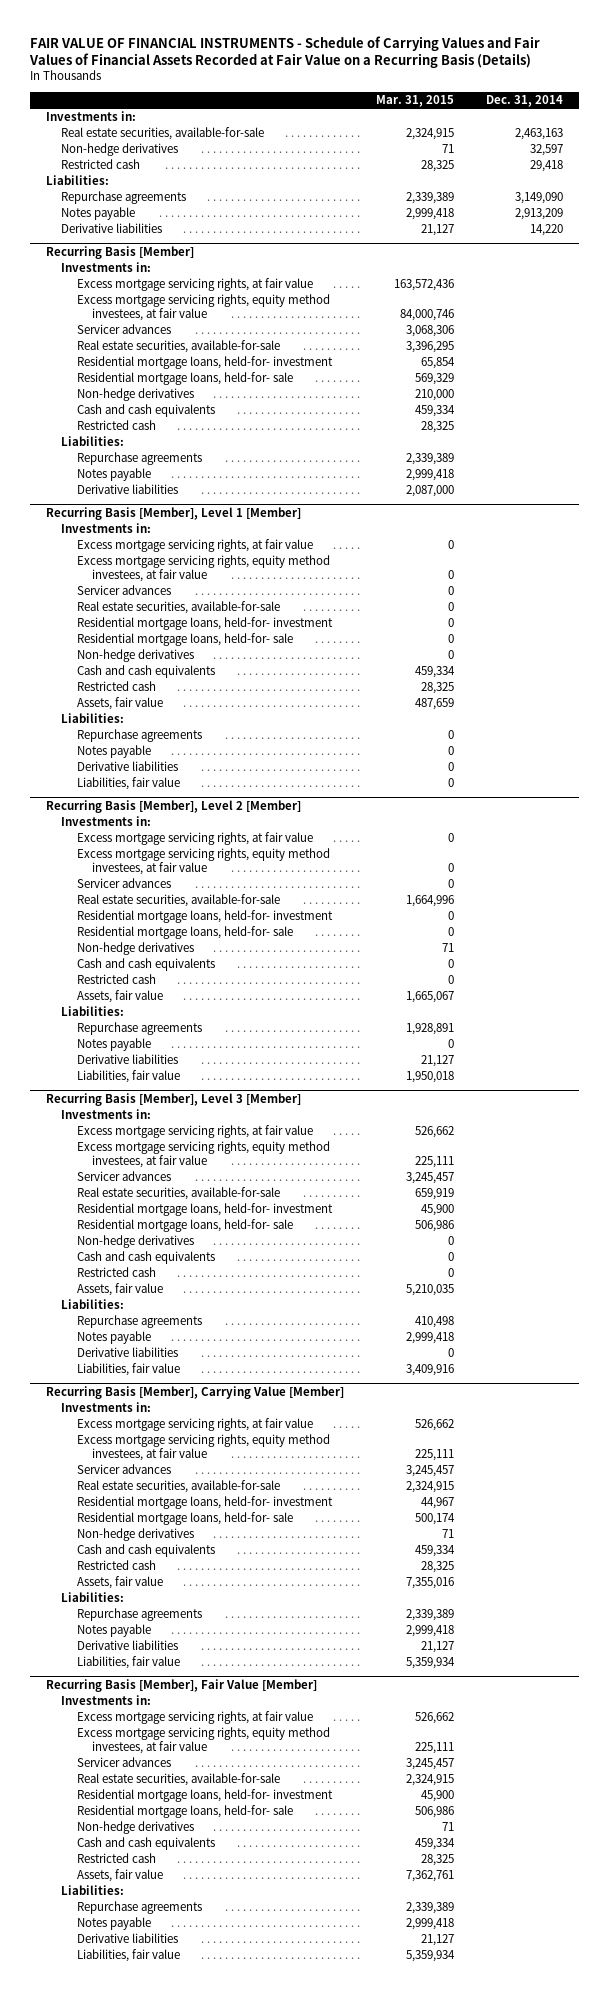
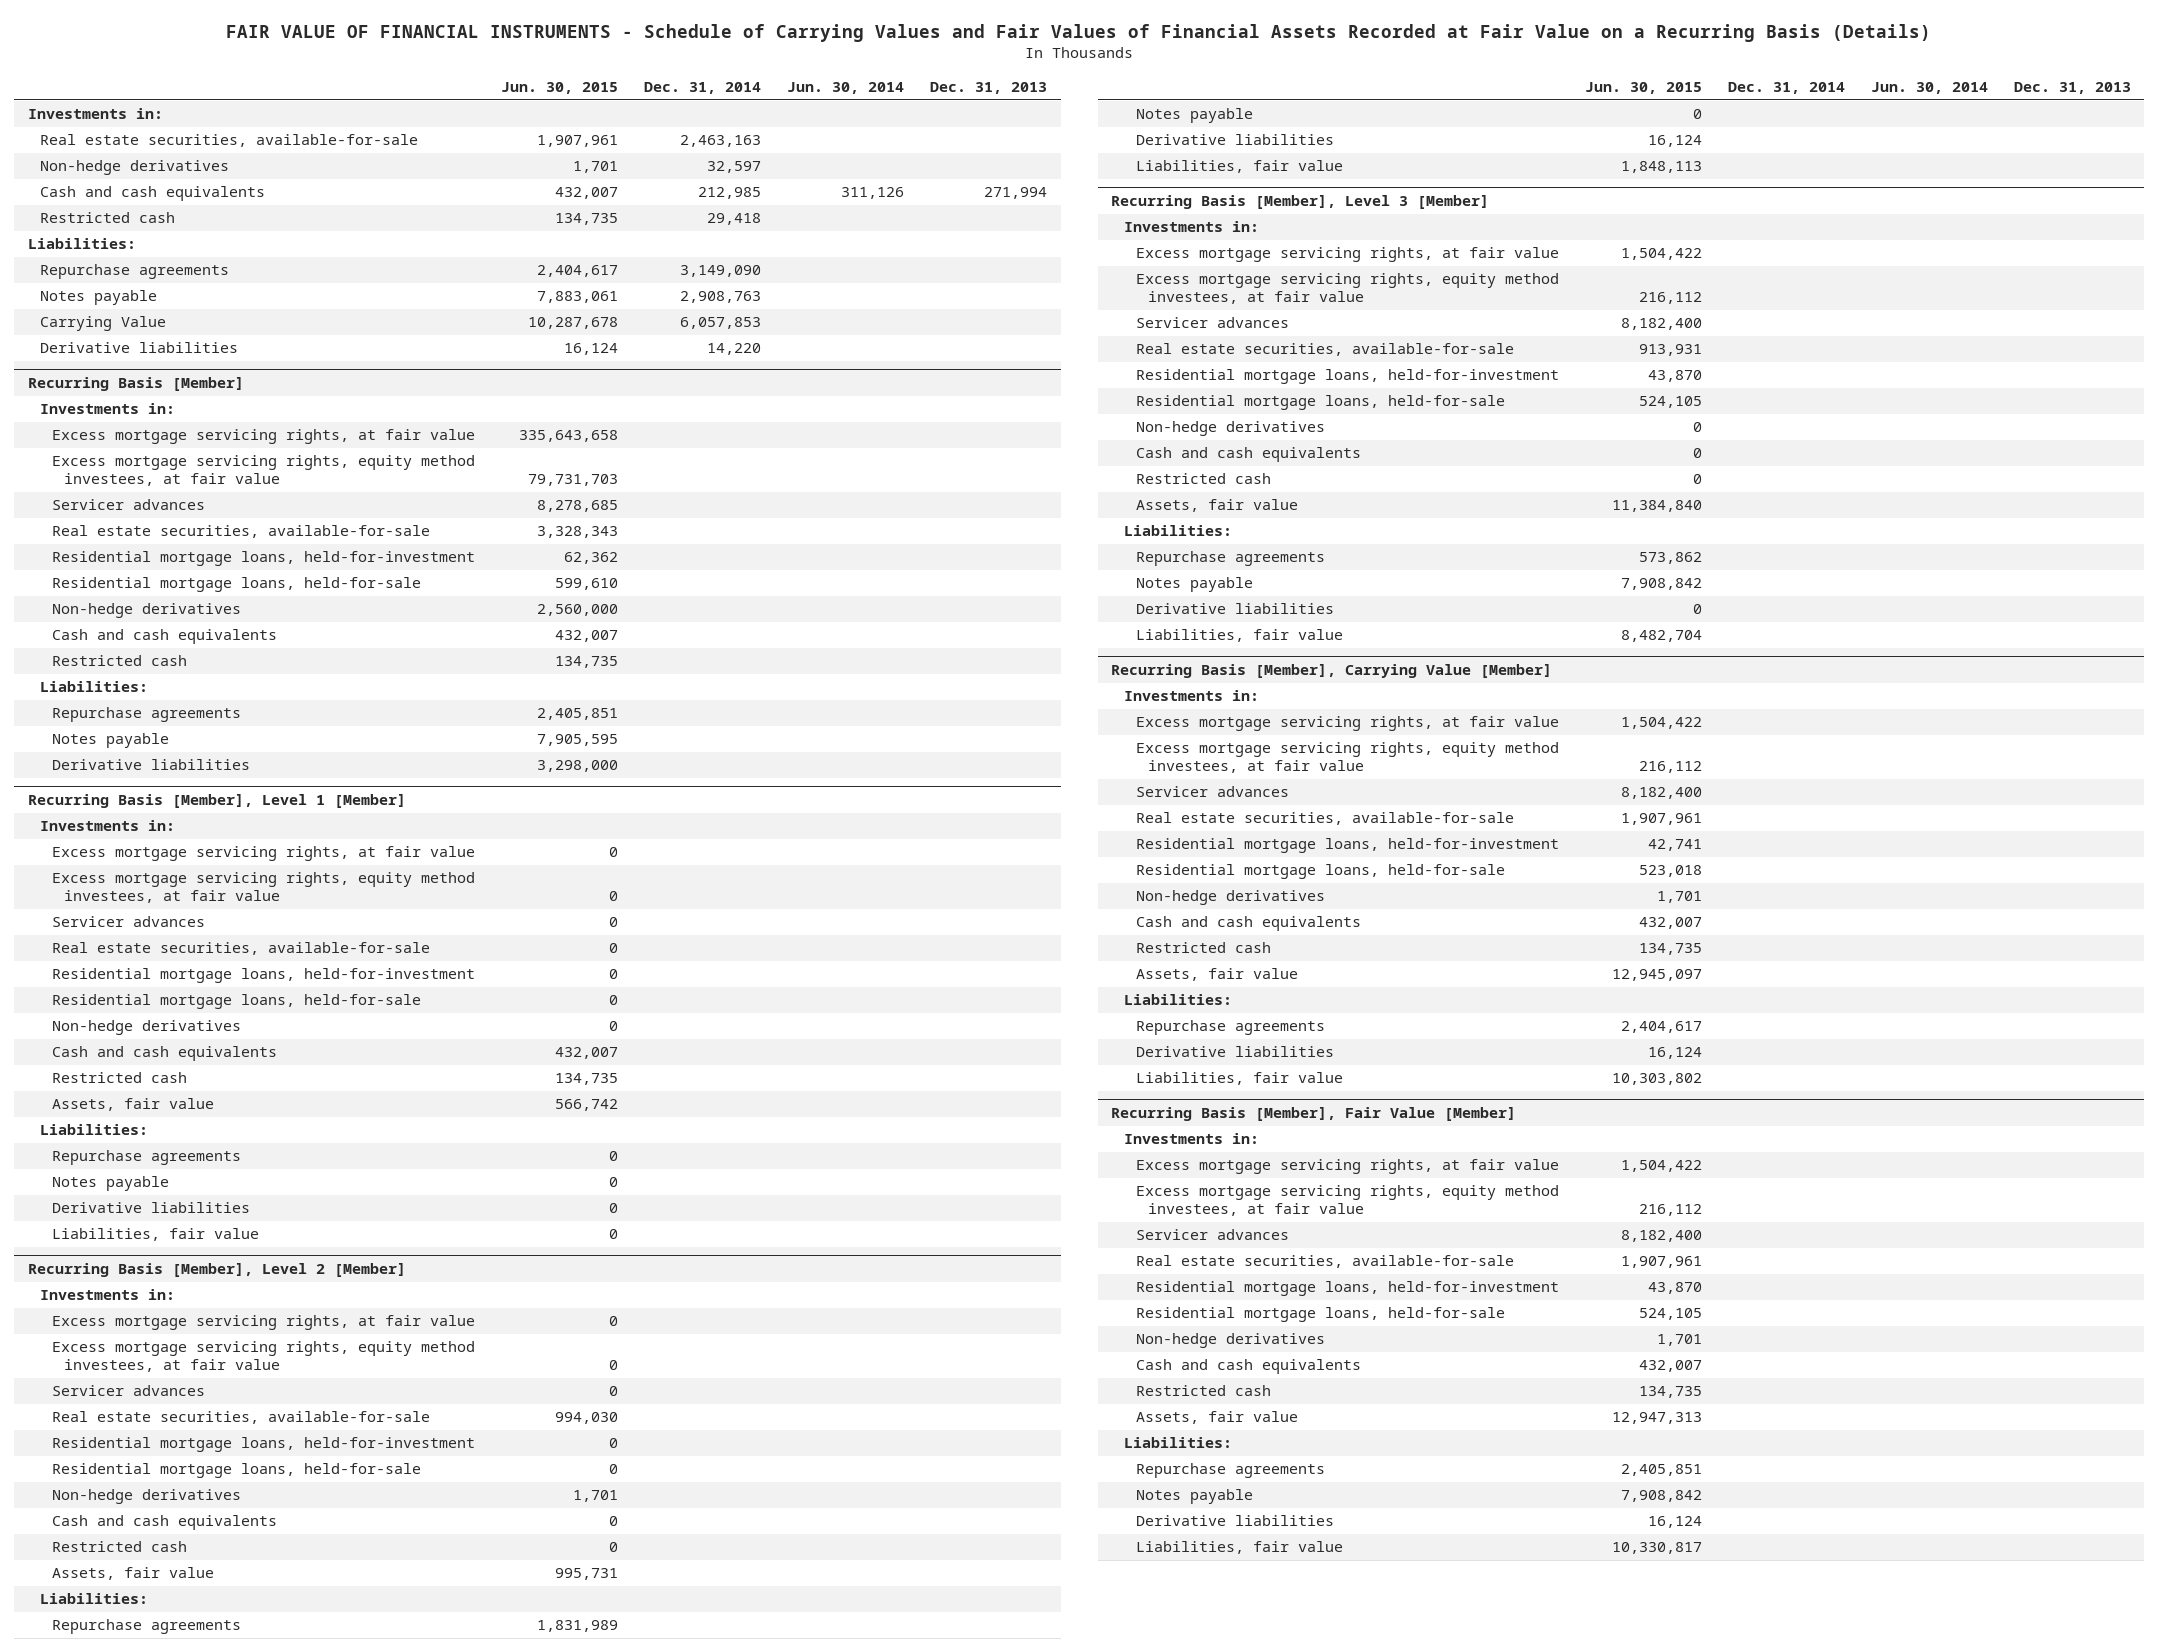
- | Mar. 31, 2015 | Dec. 31, 2014
+ | Jun. 30, 2015 | Dec. 31, 2014 | Jun. 30, 2014 | Dec. 31, 2013
+ Cash and cash equivalents | 432,007 | 212,985 | 311,126 | 271,994
- Notes payable | 2,999,418 | 2,913,209
+ Notes payable | 7,883,061 | 2,908,763 | |
+ Carrying Value | 10,287,678 | 6,057,853 | |
@ Recurring Basis [Member]
- Residential mortgage loans, held-for- investment | 65,854 |
- Residential mortgage loans, held-for- sale | 569,329 |
+ Residential mortgage loans, held-for-investment | 62,362 | | |
+ Residential mortgage loans, held-for-sale | 599,610 | | |
@ Recurring Basis [Member], Level 1 [Member]
- Residential mortgage loans, held-for- investment | 0 |
- Residential mortgage loans, held-for- sale | 0 |
+ Residential mortgage loans, held-for-investment | 0 | | |
+ Residential mortgage loans, held-for-sale | 0 | | |
@ Recurring Basis [Member], Level 2 [Member]
- Residential mortgage loans, held-for- investment | 0 |
- Residential mortgage loans, held-for- sale | 0 |
+ Residential mortgage loans, held-for-investment | 0 | | |
+ Residential mortgage loans, held-for-sale | 0 | | |
@ Recurring Basis [Member], Level 3 [Member]
- Residential mortgage loans, held-for- investment | 45,900 |
- Residential mortgage loans, held-for- sale | 506,986 |
+ Residential mortgage loans, held-for-investment | 43,870 | | |
+ Residential mortgage loans, held-for-sale | 524,105 | | |
@ Recurring Basis [Member], Carrying Value [Member]
- Residential mortgage loans, held-for- investment | 44,967 |
- Residential mortgage loans, held-for- sale | 500,174 |
+ Residential mortgage loans, held-for-investment | 42,741 | | |
+ Residential mortgage loans, held-for-sale | 523,018 | | |
- Notes payable | 2,999,418 |
@ Recurring Basis [Member], Fair Value [Member]
- Residential mortgage loans, held-for- investment | 45,900 |
- Residential mortgage loans, held-for- sale | 506,986 |
+ Residential mortgage loans, held-for-investment | 43,870 | | |
+ Residential mortgage loans, held-for-sale | 524,105 | | |

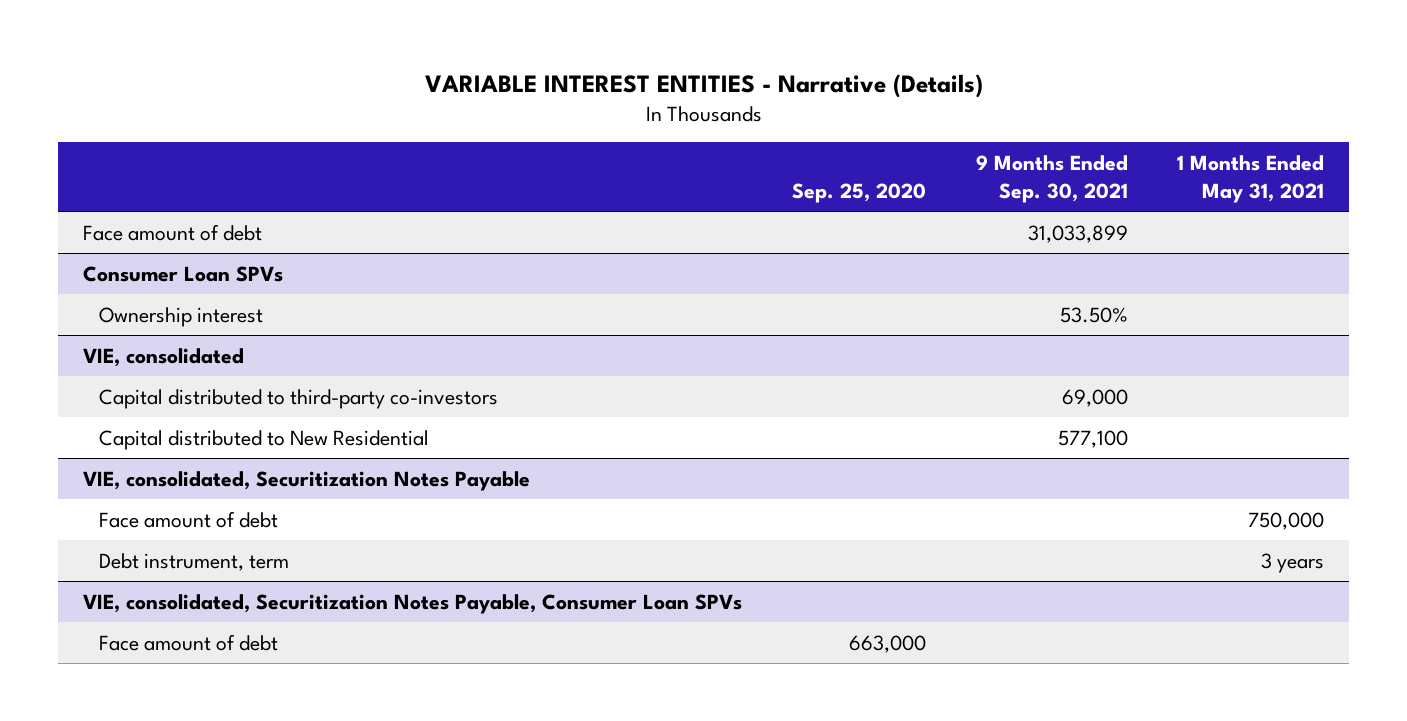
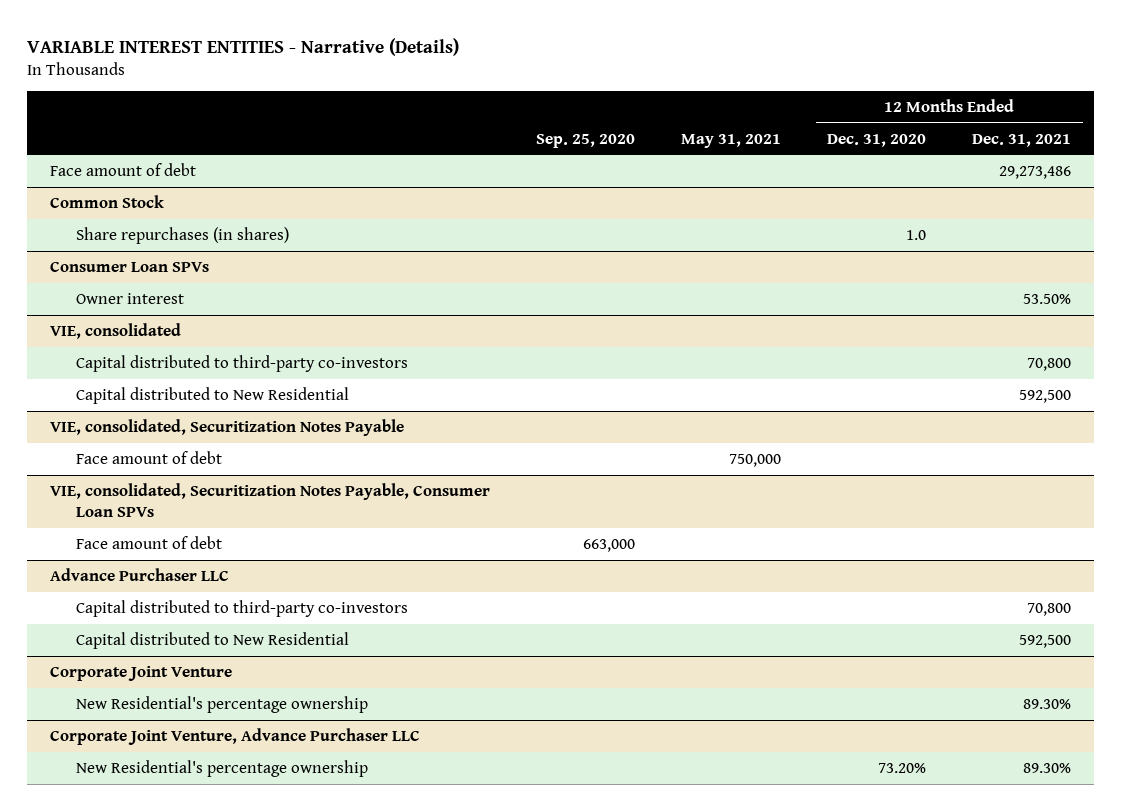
- | Sep. 25, 2020 | 9 Months Ended Sep. 30, 2021 | 1 Months Ended May 31, 2021
+ | Sep. 25, 2020 | May 31, 2021 | 12 Months Ended Dec. 31, 2020 | 12 Months Ended Dec. 31, 2021
+ Common Stock
+ Share repurchases (in shares) | | | 1.0 |
@ Consumer Loan SPVs
- Ownership interest | | 53.50% |
+ Owner interest | | | | 53.50%
@ VIE, consolidated, Securitization Notes Payable
- Debt instrument, term | | | 3 years
+ Advance Purchaser LLC
+ Capital distributed to third-party co-investors | | | | 70,800
+ Capital distributed to New Residential | | | | 592,500
+ Corporate Joint Venture
+ New Residential's percentage ownership | | | | 89.30%
+ Corporate Joint Venture, Advance Purchaser LLC
+ New Residential's percentage ownership | | | 73.20% | 89.30%

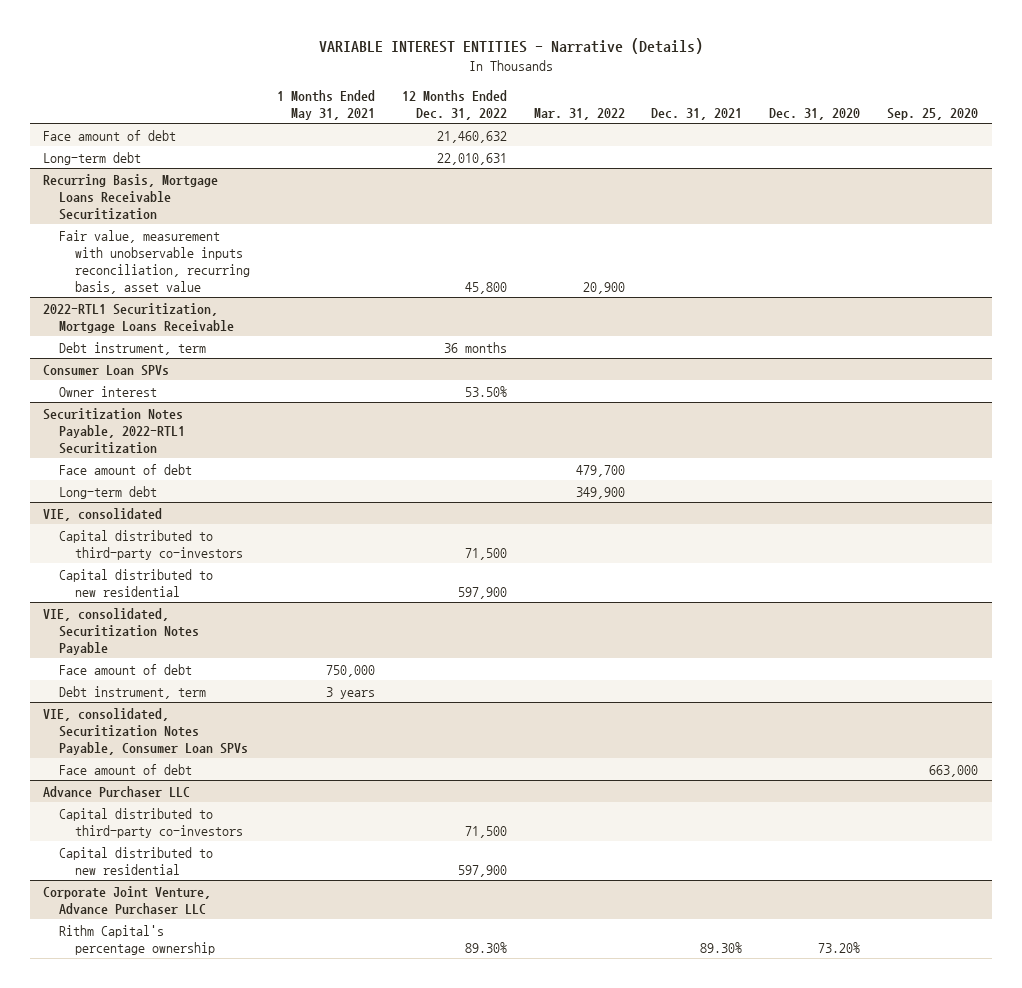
- | Sep. 25, 2020 | May 31, 2021 | 12 Months Ended Dec. 31, 2020 | 12 Months Ended Dec. 31, 2021
+ | 1 Months Ended May 31, 2021 | 12 Months Ended Dec. 31, 2022 | Mar. 31, 2022 | Dec. 31, 2021 | Dec. 31, 2020 | Sep. 25, 2020
- Common Stock
- Share repurchases (in shares) | | | 1.0 |
+ Long-term debt | | 22,010,631 | | | |
+ Recurring Basis, Mortgage Loans Receivable Securitization
+ Fair value, measurement with unobservable inputs reconciliation, recurring basis, asset value | | 45,800 | 20,900 | | |
+ 2022-RTL1 Securitization, Mortgage Loans Receivable
+ Debt instrument, term | | 36 months | | | |
+ Securitization Notes Payable, 2022-RTL1 Securitization
+ Face amount of debt | | | 479,700 | | |
+ Long-term debt | | | 349,900 | | |
@ VIE, consolidated
- Capital distributed to New Residential | | | | 592,500
+ Capital distributed to new residential | | 597,900 | | | |
@ VIE, consolidated, Securitization Notes Payable
+ Debt instrument, term | 3 years | | | | |
@ Advance Purchaser LLC
- Capital distributed to New Residential | | | | 592,500
- Corporate Joint Venture
- New Residential's percentage ownership | | | | 89.30%
@ Advance Purchaser LLC
+ Capital distributed to new residential | | 597,900 | | | |
@ Corporate Joint Venture, Advance Purchaser LLC
- New Residential's percentage ownership | | | 73.20% | 89.30%
+ Rithm Capital's percentage ownership | | 89.30% | | 89.30% | 73.20% |

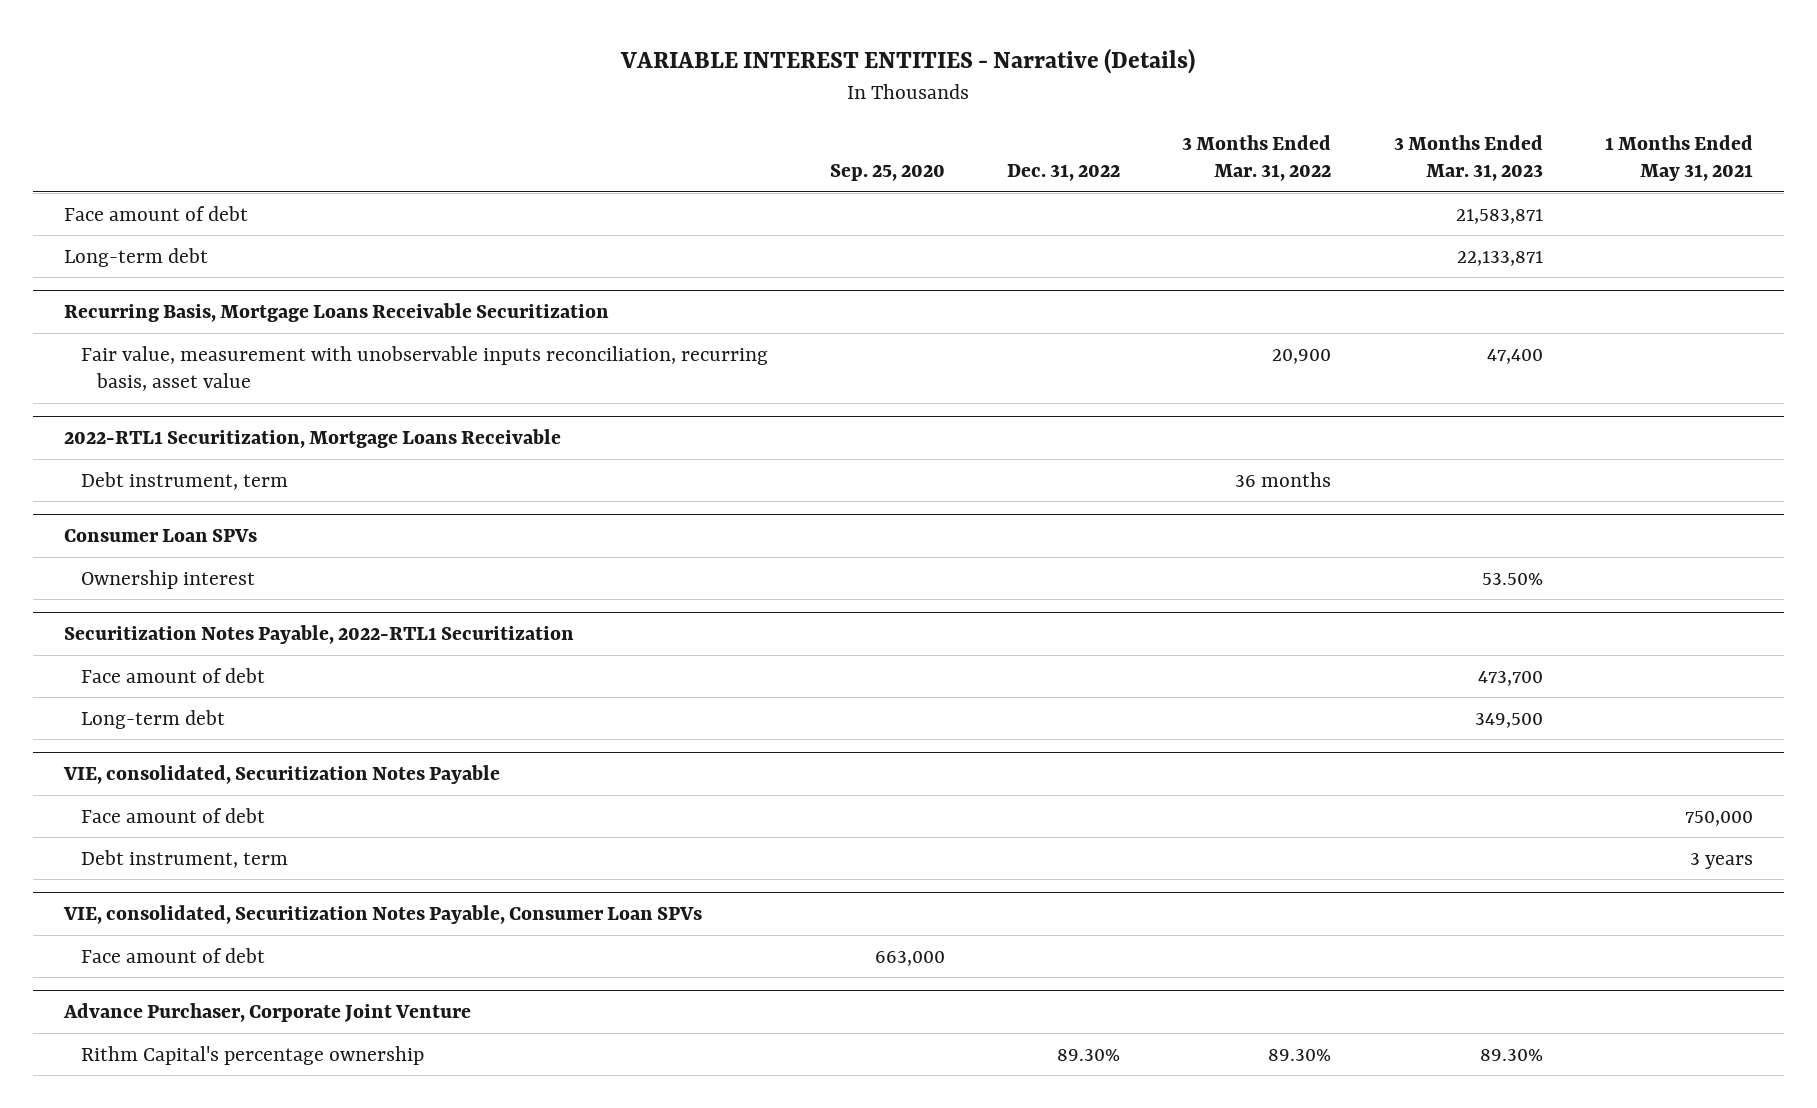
- | 1 Months Ended May 31, 2021 | 12 Months Ended Dec. 31, 2022 | Mar. 31, 2022 | Dec. 31, 2021 | Dec. 31, 2020 | Sep. 25, 2020
+ | Sep. 25, 2020 | Dec. 31, 2022 | 3 Months Ended Mar. 31, 2022 | 3 Months Ended Mar. 31, 2023 | 1 Months Ended May 31, 2021
@ Consumer Loan SPVs
- Owner interest | | 53.50% | | | |
+ Ownership interest | | | | 53.50% |
- VIE, consolidated
- Capital distributed to third-party co-investors | | 71,500 | | | |
- Capital distributed to new residential | | 597,900 | | | |
- Advance Purchaser LLC
- Capital distributed to third-party co-investors | | 71,500 | | | |
- Capital distributed to new residential | | 597,900 | | | |
- Corporate Joint Venture, Advance Purchaser LLC
+ Advance Purchaser, Corporate Joint Venture

